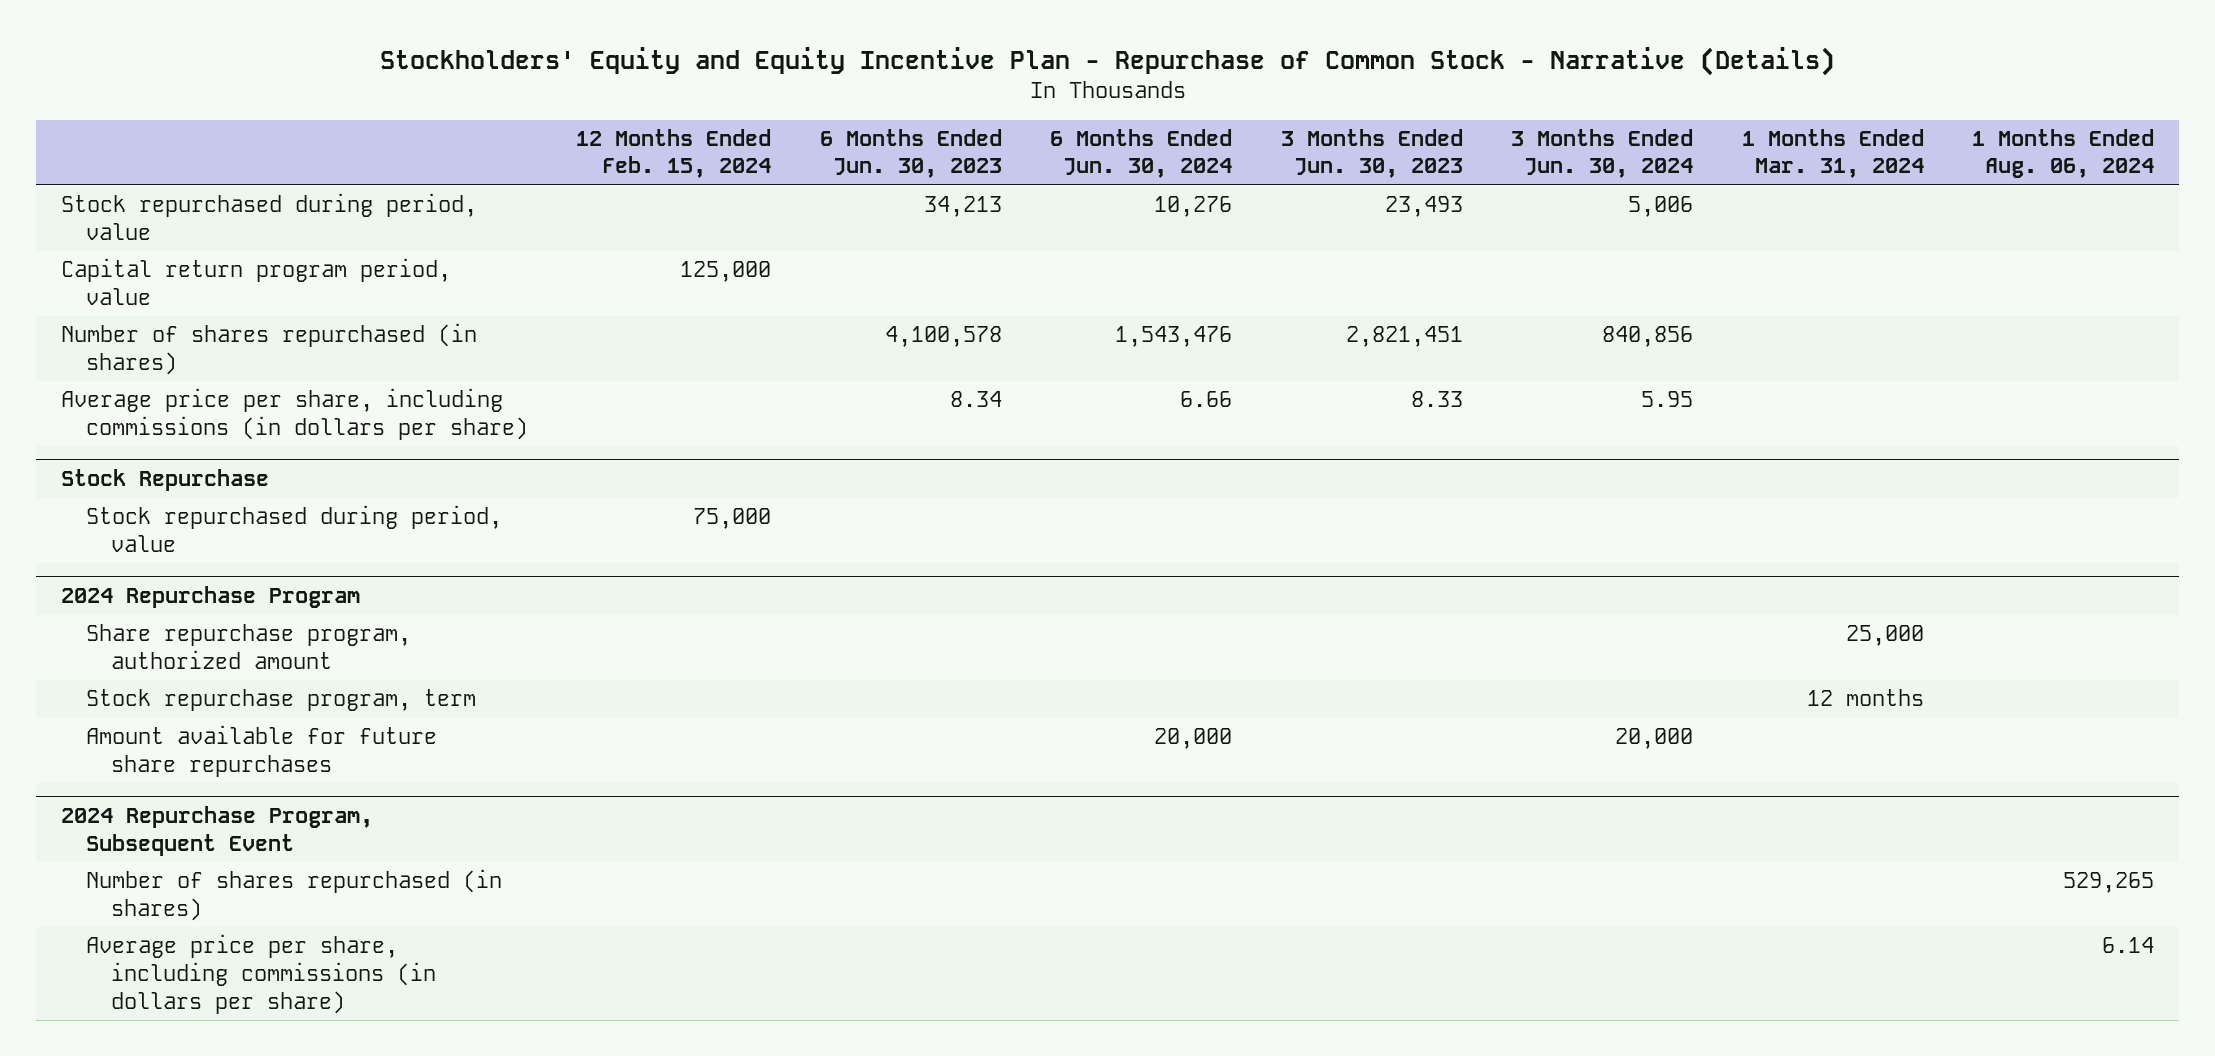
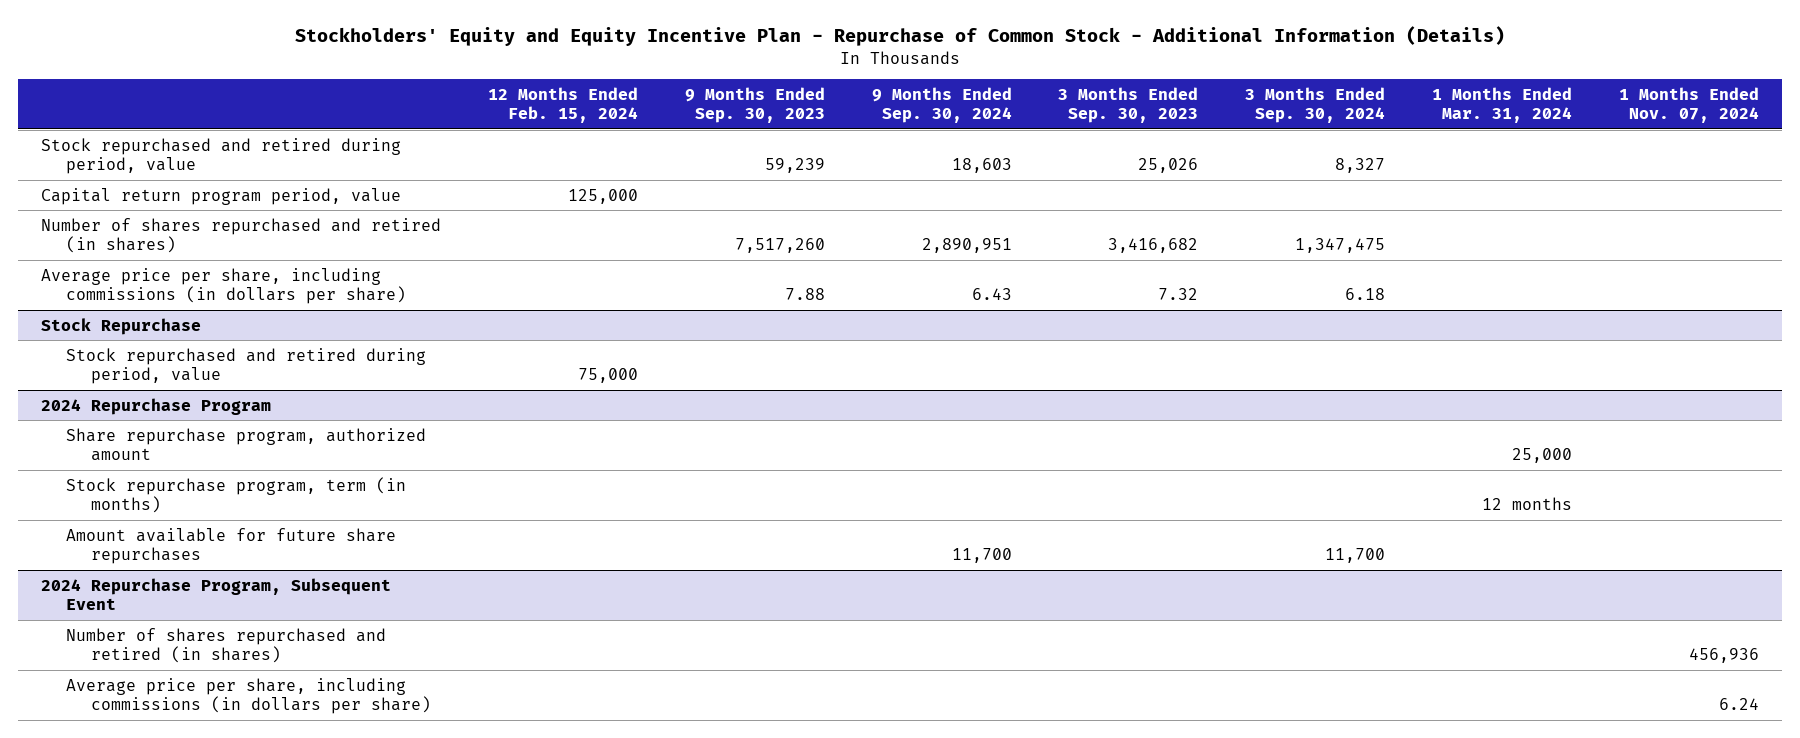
- Stockholders' Equity and Equity Incentive Plan - Repurchase of Common Stock - Narrative (Details)
+ Stockholders' Equity and Equity Incentive Plan - Repurchase of Common Stock - Additional Information (Details)
- | 12 Months Ended Feb. 15, 2024 | 6 Months Ended Jun. 30, 2023 | 6 Months Ended Jun. 30, 2024 | 3 Months Ended Jun. 30, 2023 | 3 Months Ended Jun. 30, 2024 | 1 Months Ended Mar. 31, 2024 | 1 Months Ended Aug. 06, 2024
+ | 12 Months Ended Feb. 15, 2024 | 9 Months Ended Sep. 30, 2023 | 9 Months Ended Sep. 30, 2024 | 3 Months Ended Sep. 30, 2023 | 3 Months Ended Sep. 30, 2024 | 1 Months Ended Mar. 31, 2024 | 1 Months Ended Nov. 07, 2024
- Stock repurchased during period, value | | 34,213 | 10,276 | 23,493 | 5,006 | |
+ Stock repurchased and retired during period, value | | 59,239 | 18,603 | 25,026 | 8,327 | |
- Number of shares repurchased (in shares) | | 4,100,578 | 1,543,476 | 2,821,451 | 840,856 | |
+ Number of shares repurchased and retired (in shares) | | 7,517,260 | 2,890,951 | 3,416,682 | 1,347,475 | |
@ Stock Repurchase
- Stock repurchased during period, value | 75,000 | | | | | |
+ Stock repurchased and retired during period, value | 75,000 | | | | | |
@ 2024 Repurchase Program
- Stock repurchase program, term | | | | | | 12 months |
+ Stock repurchase program, term (in months) | | | | | | 12 months |
@ 2024 Repurchase Program, Subsequent Event
- Number of shares repurchased (in shares) | | | | | | | 529,265
+ Number of shares repurchased and retired (in shares) | | | | | | | 456,936

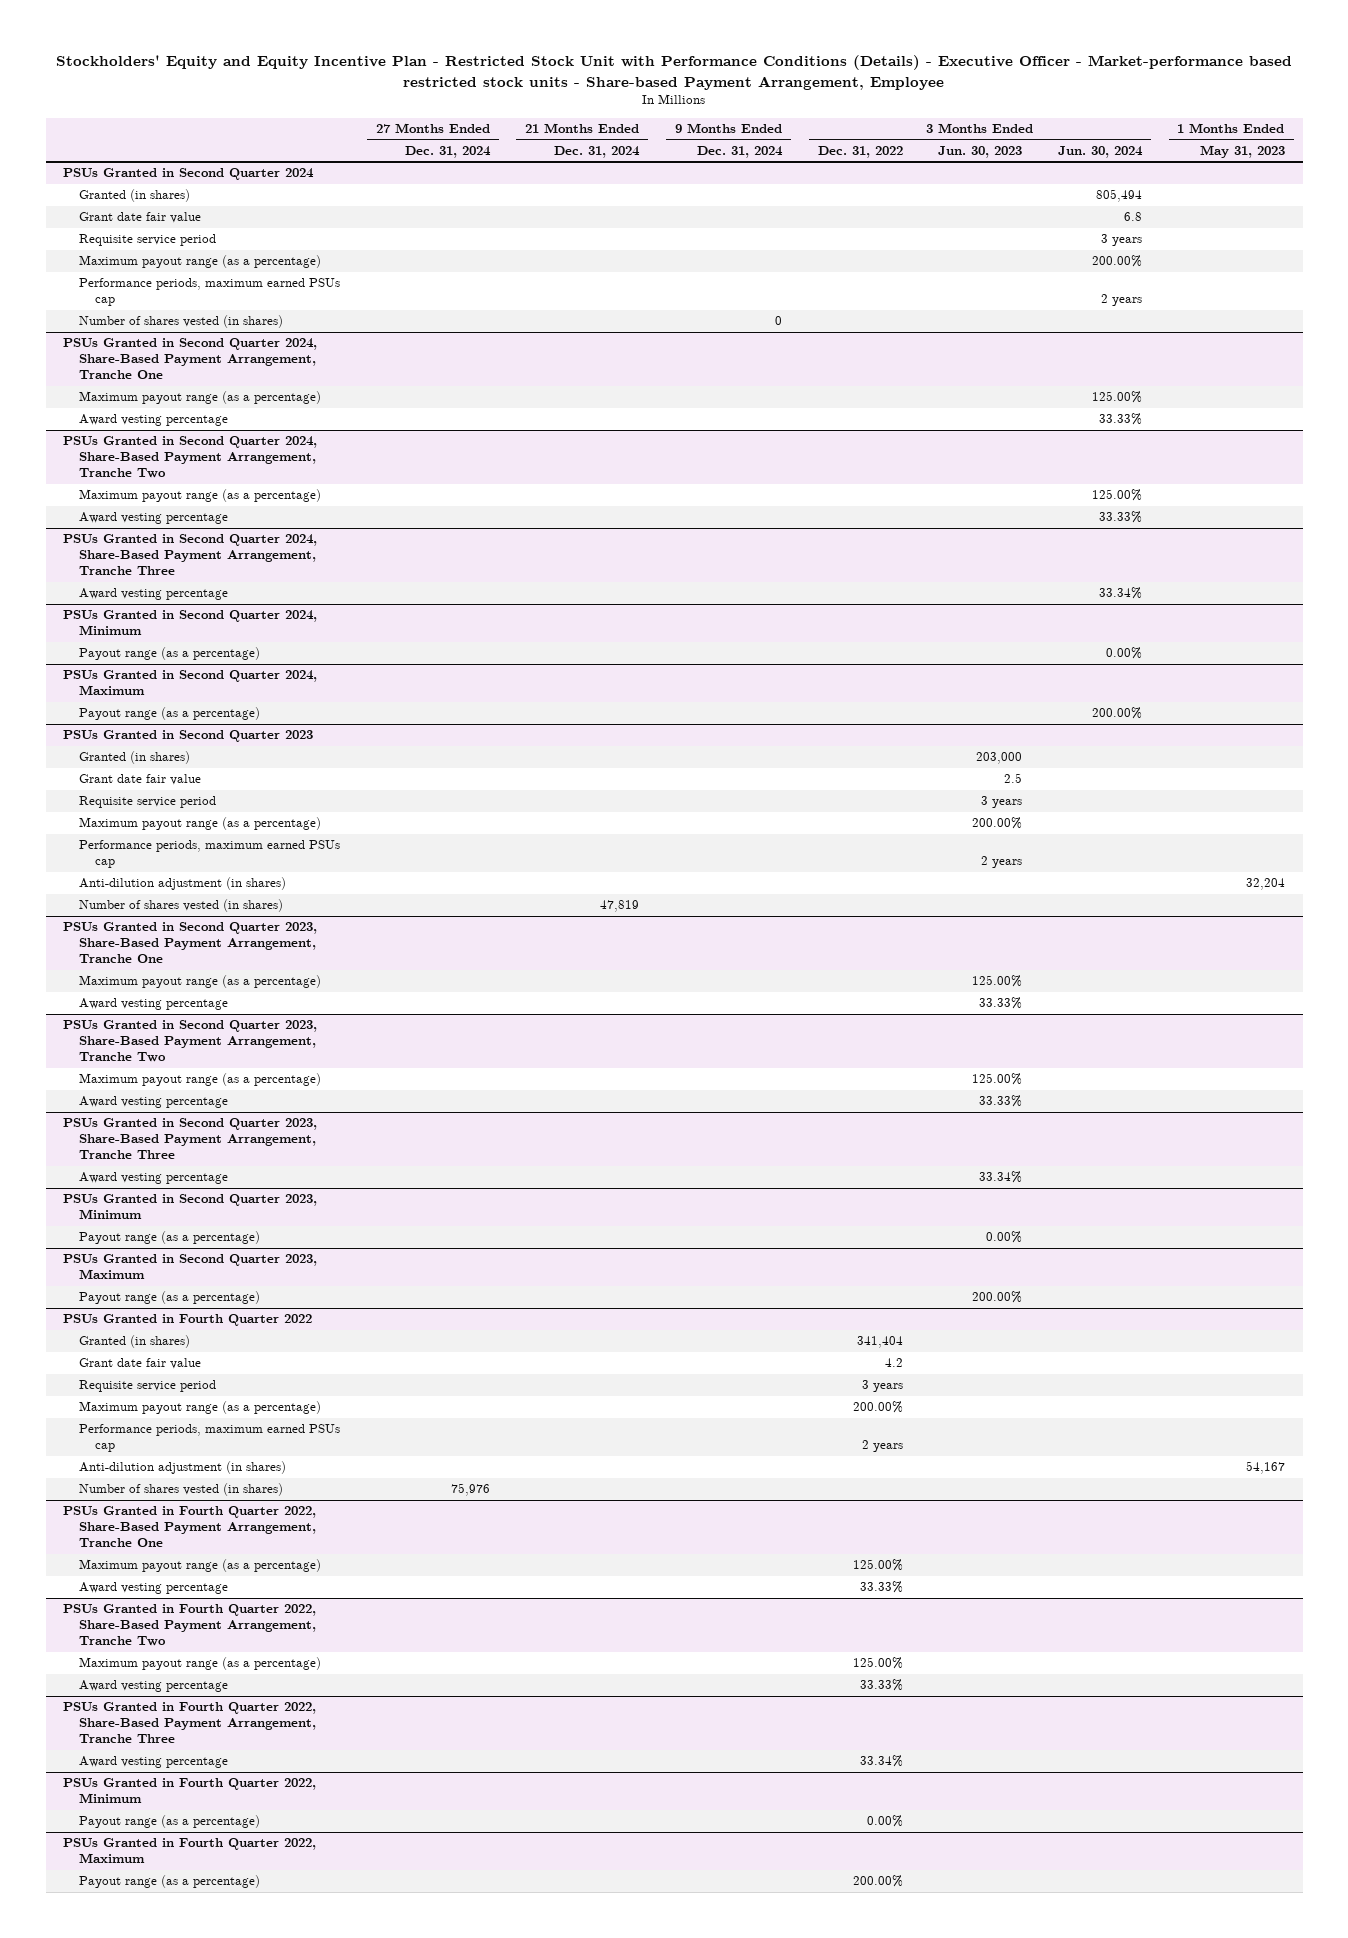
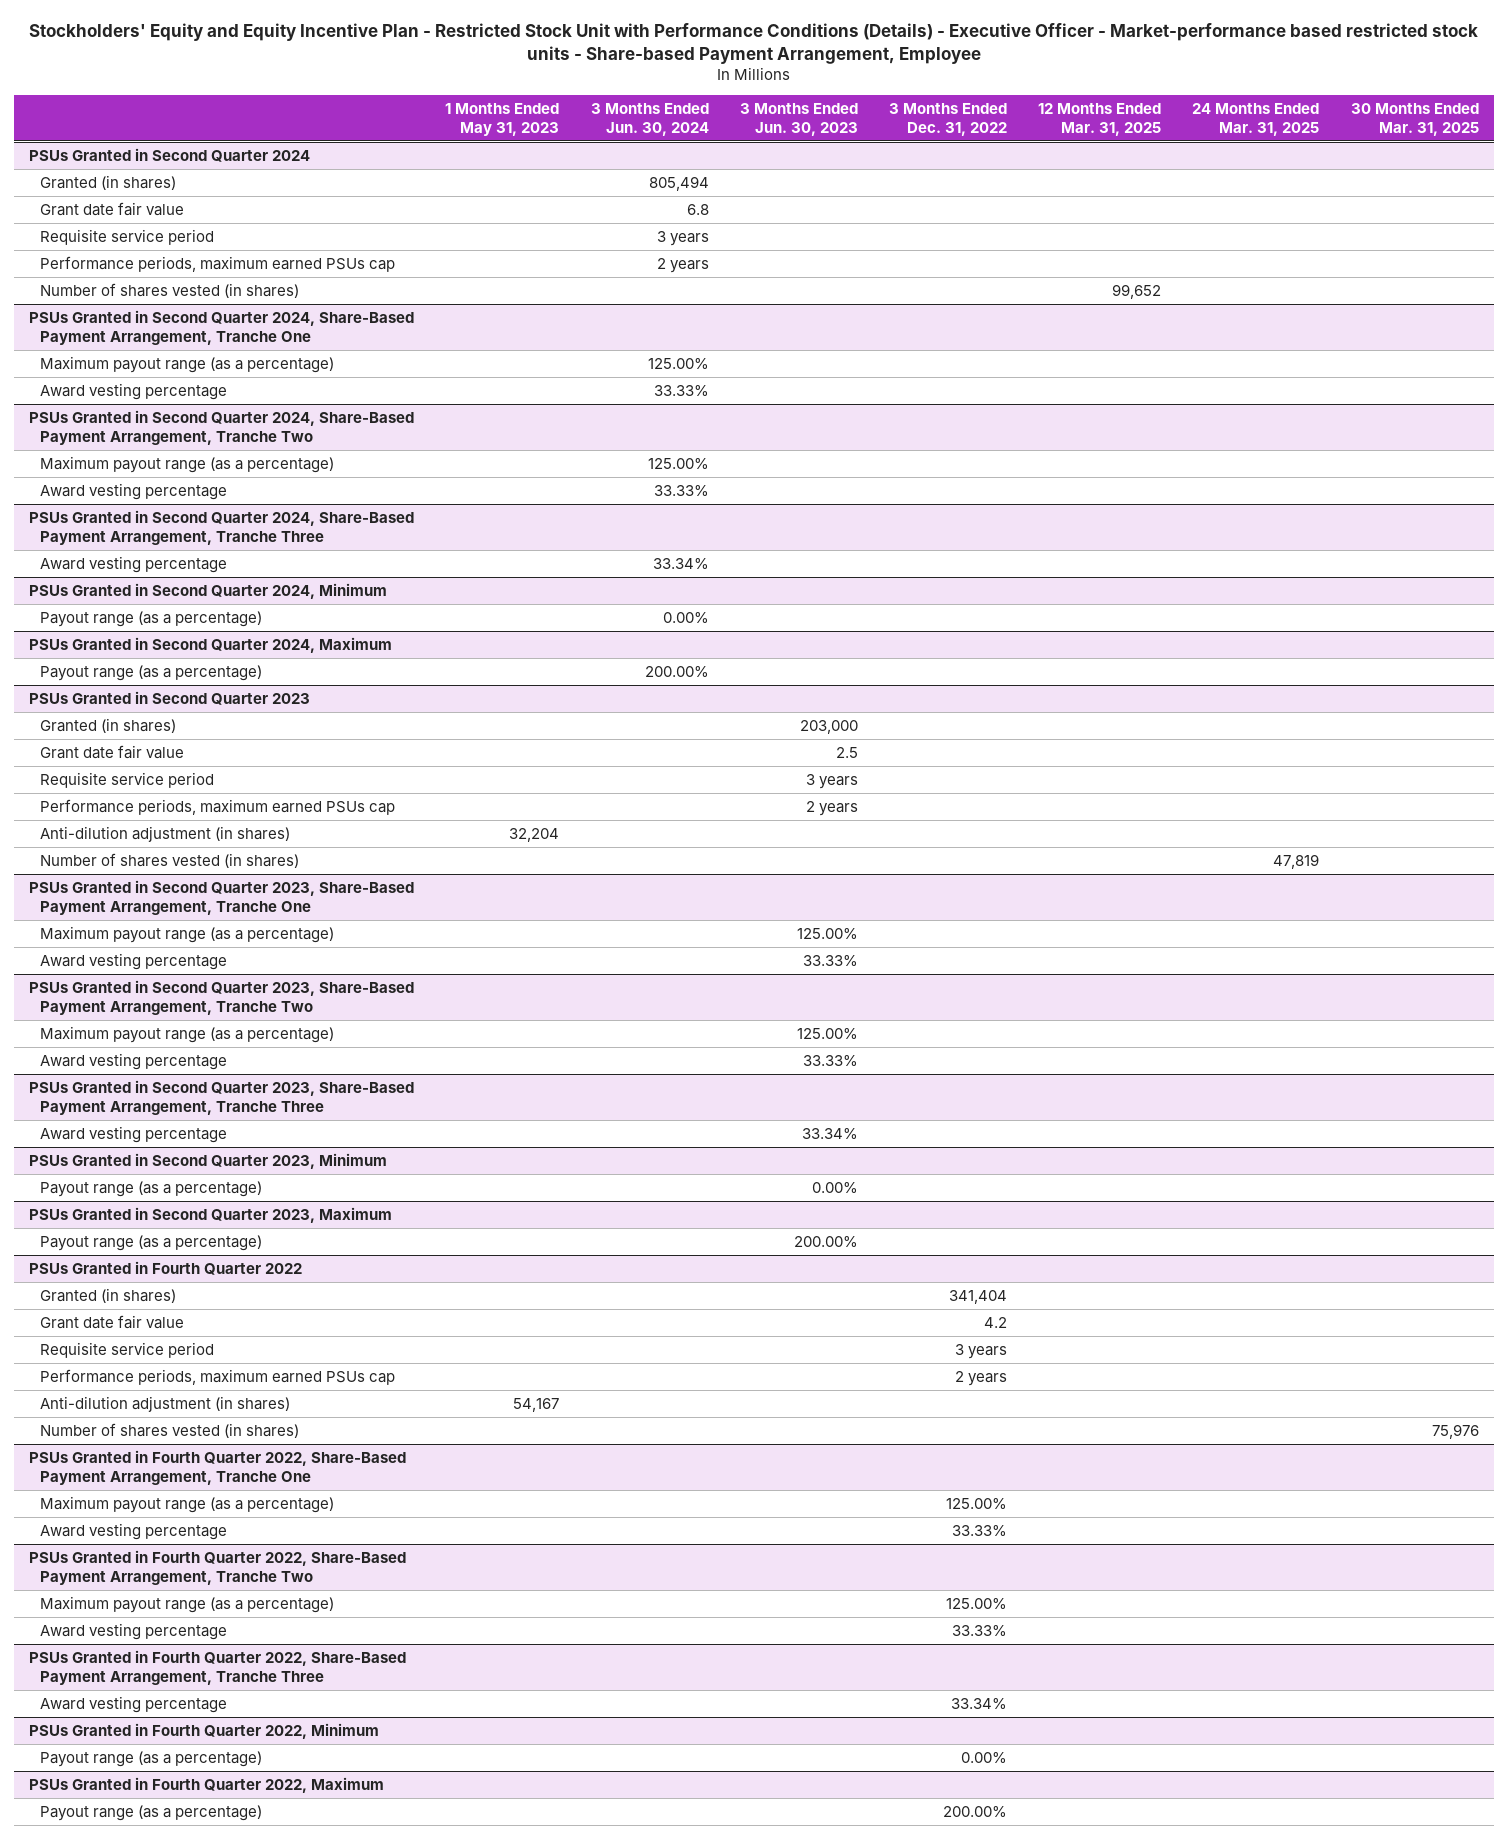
- | 27 Months Ended Dec. 31, 2024 | 21 Months Ended Dec. 31, 2024 | 9 Months Ended Dec. 31, 2024 | 3 Months Ended Dec. 31, 2022 | 3 Months Ended Jun. 30, 2023 | 3 Months Ended Jun. 30, 2024 | 1 Months Ended May 31, 2023
+ | 1 Months Ended May 31, 2023 | 3 Months Ended Jun. 30, 2024 | 3 Months Ended Jun. 30, 2023 | 3 Months Ended Dec. 31, 2022 | 12 Months Ended Mar. 31, 2025 | 24 Months Ended Mar. 31, 2025 | 30 Months Ended Mar. 31, 2025
@ PSUs Granted in Second Quarter 2024
- Maximum payout range (as a percentage) | | | | | | 200.00% |
@ PSUs Granted in Second Quarter 2023
- Maximum payout range (as a percentage) | | | | | 200.00% | |
@ PSUs Granted in Fourth Quarter 2022
- Maximum payout range (as a percentage) | | | | 200.00% | | |

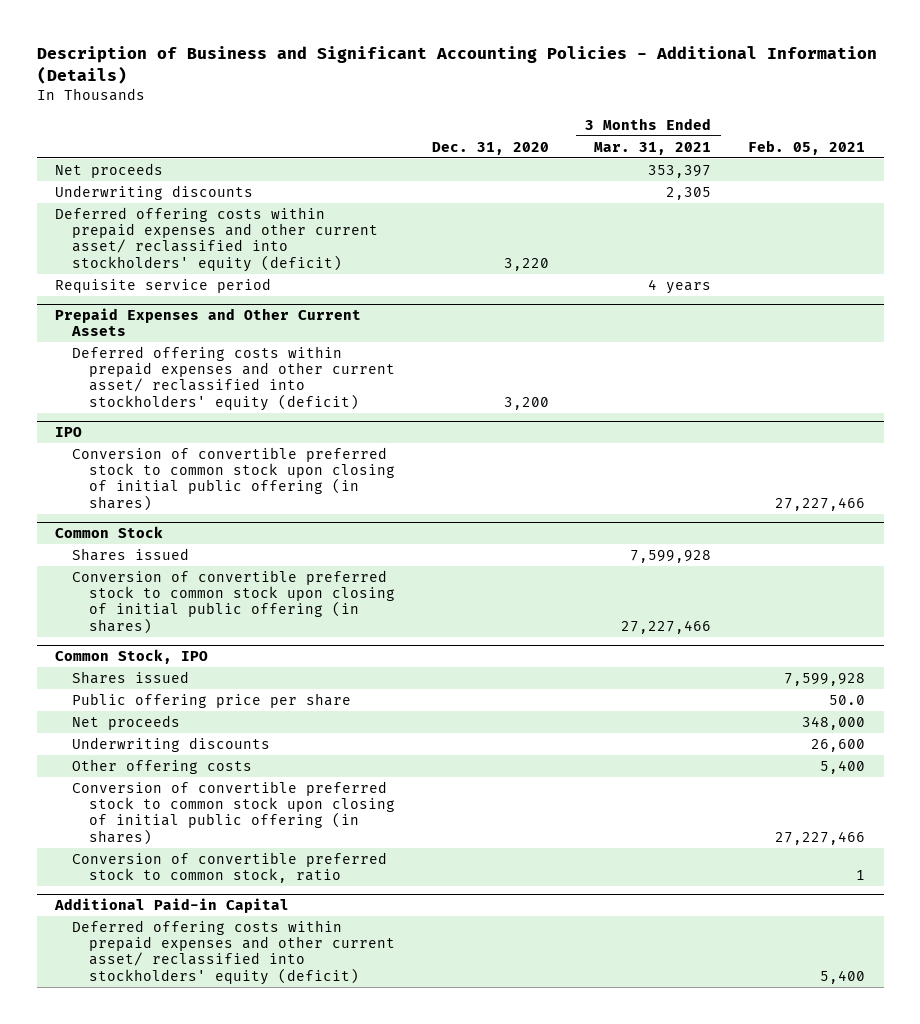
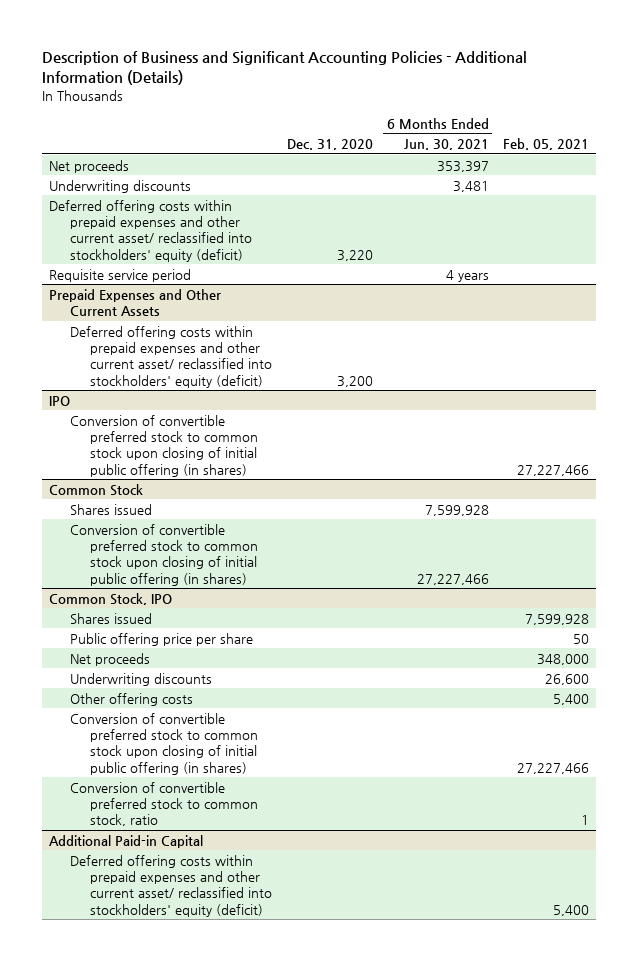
- | Dec. 31, 2020 | 3 Months Ended Mar. 31, 2021 | Feb. 05, 2021
+ | Dec. 31, 2020 | 6 Months Ended Jun. 30, 2021 | Feb. 05, 2021
@ Common Stock, IPO
- Public offering price per share | | | 50.0
+ Public offering price per share | | | 50

